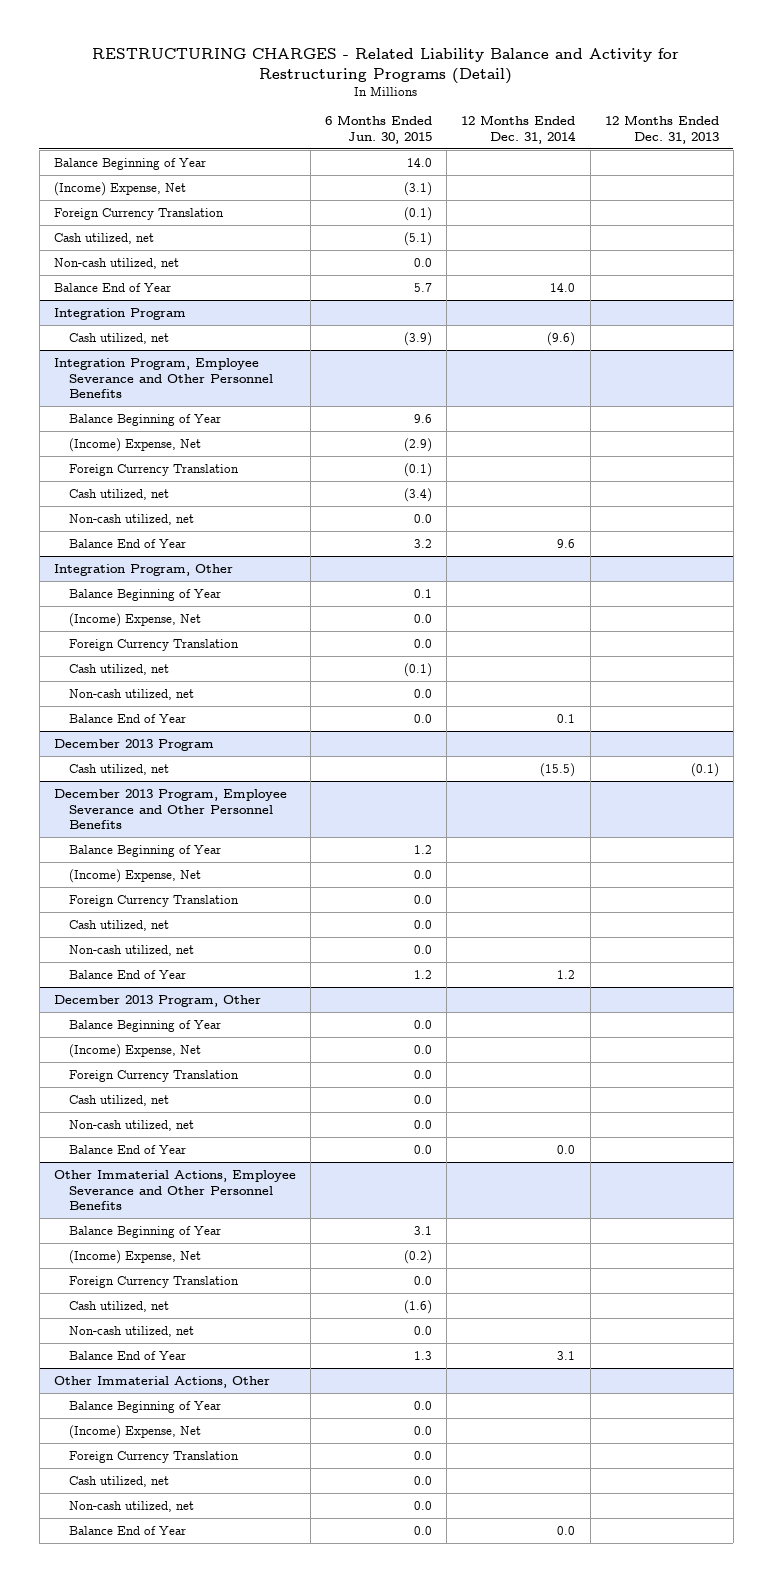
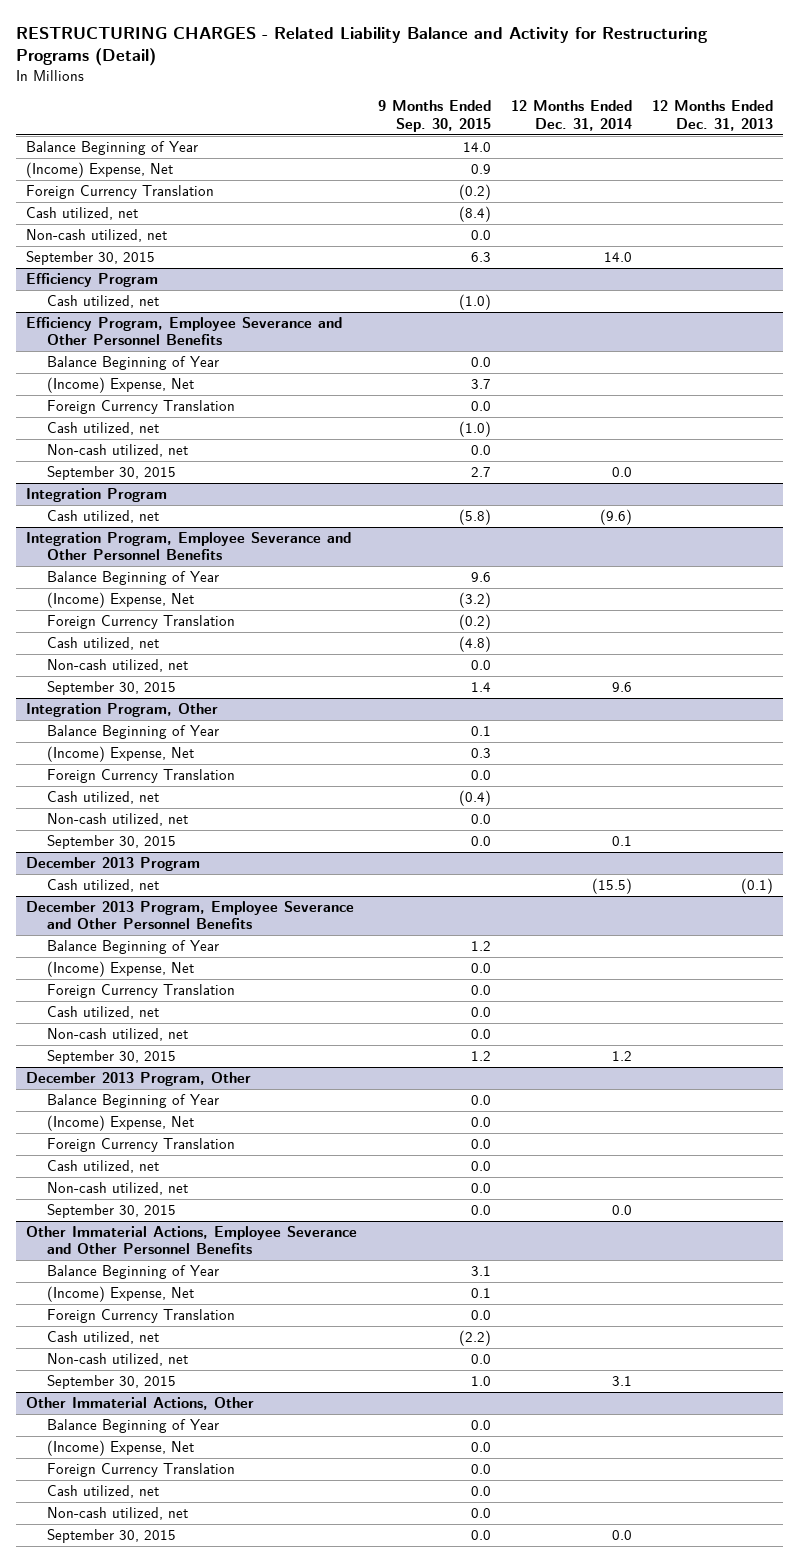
- | 6 Months Ended Jun. 30, 2015 | 12 Months Ended Dec. 31, 2014 | 12 Months Ended Dec. 31, 2013
+ | 9 Months Ended Sep. 30, 2015 | 12 Months Ended Dec. 31, 2014 | 12 Months Ended Dec. 31, 2013
- Balance End of Year | 5.7 | 14.0 |
+ September 30, 2015 | 6.3 | 14.0 |
+ Efficiency Program
+ Cash utilized, net | (1.0) | |
+ Efficiency Program, Employee Severance and Other Personnel Benefits
+ Balance Beginning of Year | 0.0 | |
+ (Income) Expense, Net | 3.7 | |
+ Foreign Currency Translation | 0.0 | |
+ Cash utilized, net | (1.0) | |
+ Non-cash utilized, net | 0.0 | |
+ September 30, 2015 | 2.7 | 0.0 |
@ Integration Program, Employee Severance and Other Personnel Benefits
- Balance End of Year | 3.2 | 9.6 |
+ September 30, 2015 | 1.4 | 9.6 |
@ Integration Program, Other
- Balance End of Year | 0.0 | 0.1 |
+ September 30, 2015 | 0.0 | 0.1 |
@ December 2013 Program, Employee Severance and Other Personnel Benefits
- Balance End of Year | 1.2 | 1.2 |
+ September 30, 2015 | 1.2 | 1.2 |
@ December 2013 Program, Other
- Balance End of Year | 0.0 | 0.0 |
+ September 30, 2015 | 0.0 | 0.0 |
@ Other Immaterial Actions, Employee Severance and Other Personnel Benefits
- Balance End of Year | 1.3 | 3.1 |
+ September 30, 2015 | 1.0 | 3.1 |
@ Other Immaterial Actions, Other
- Balance End of Year | 0.0 | 0.0 |
+ September 30, 2015 | 0.0 | 0.0 |

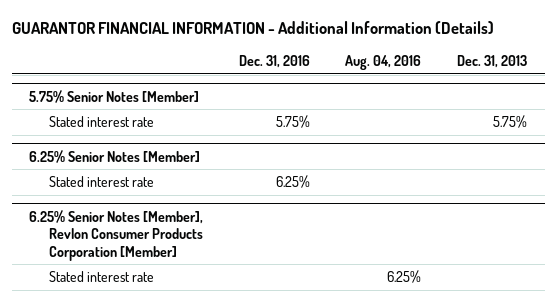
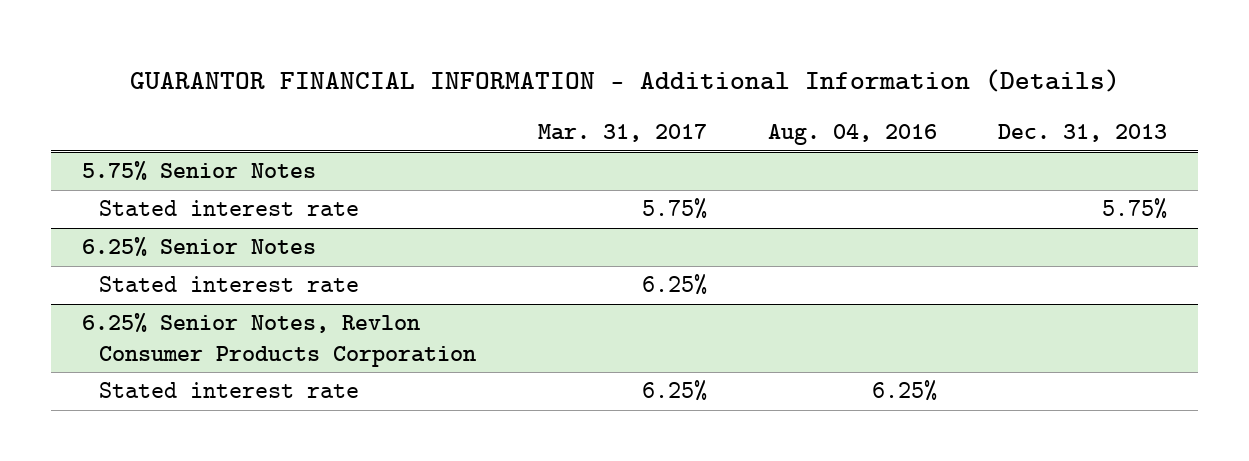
- | Dec. 31, 2016 | Aug. 04, 2016 | Dec. 31, 2013
+ | Mar. 31, 2017 | Aug. 04, 2016 | Dec. 31, 2013
- 5.75% Senior Notes [Member]
+ 5.75% Senior Notes
- 6.25% Senior Notes [Member]
+ 6.25% Senior Notes
- 6.25% Senior Notes [Member], Revlon Consumer Products Corporation [Member]
+ 6.25% Senior Notes, Revlon Consumer Products Corporation

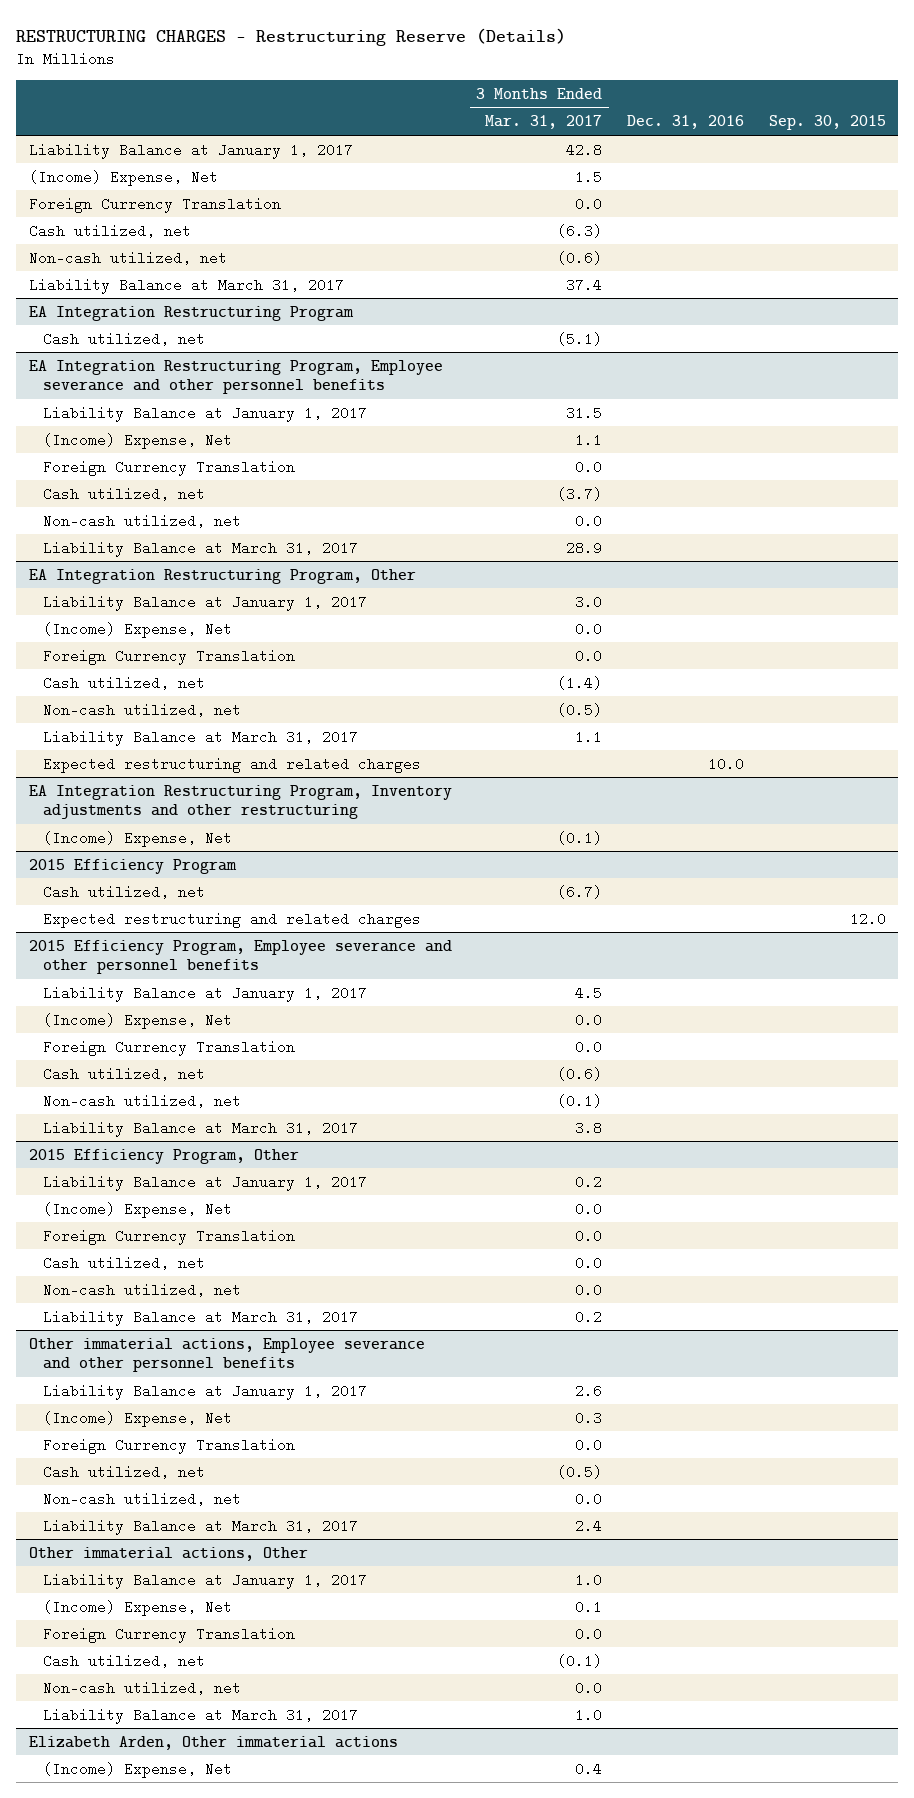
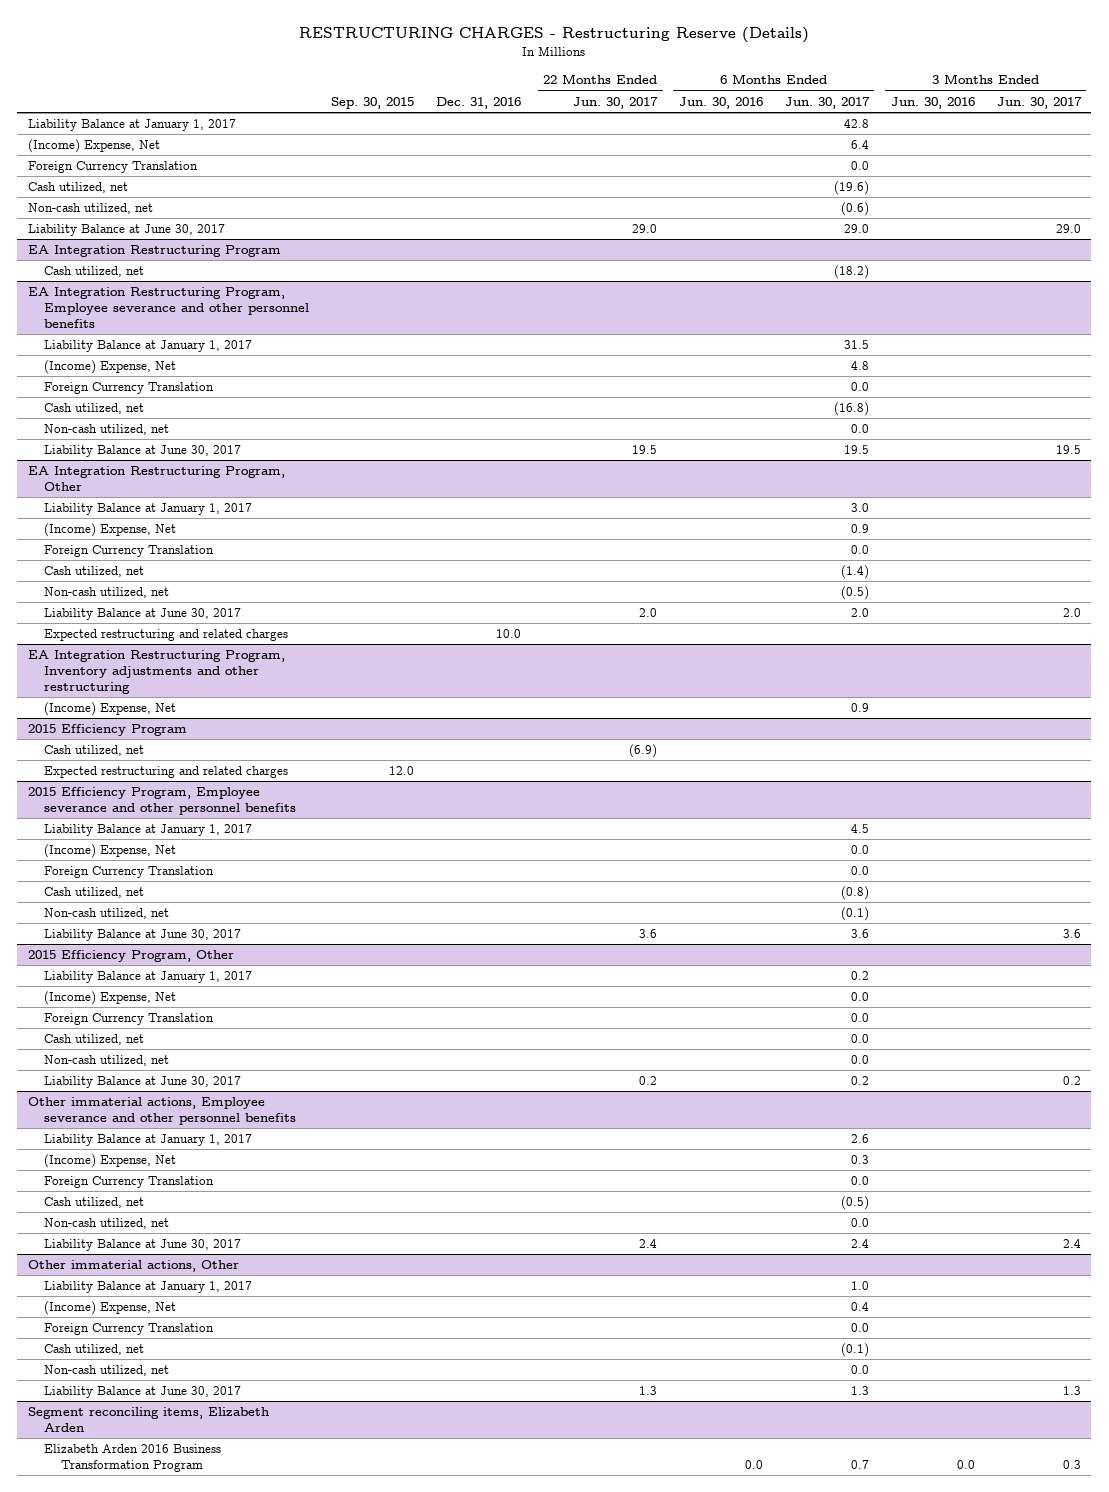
- | 3 Months Ended Mar. 31, 2017 | Dec. 31, 2016 | Sep. 30, 2015
+ | Sep. 30, 2015 | Dec. 31, 2016 | 22 Months Ended Jun. 30, 2017 | 6 Months Ended Jun. 30, 2016 | 6 Months Ended Jun. 30, 2017 | 3 Months Ended Jun. 30, 2016 | 3 Months Ended Jun. 30, 2017
- Liability Balance at March 31, 2017 | 37.4 | |
+ Liability Balance at June 30, 2017 | | | 29.0 | | 29.0 | | 29.0
@ EA Integration Restructuring Program, Employee severance and other personnel benefits
- Liability Balance at March 31, 2017 | 28.9 | |
+ Liability Balance at June 30, 2017 | | | 19.5 | | 19.5 | | 19.5
@ EA Integration Restructuring Program, Other
- Liability Balance at March 31, 2017 | 1.1 | |
+ Liability Balance at June 30, 2017 | | | 2.0 | | 2.0 | | 2.0
@ 2015 Efficiency Program, Employee severance and other personnel benefits
- Liability Balance at March 31, 2017 | 3.8 | |
+ Liability Balance at June 30, 2017 | | | 3.6 | | 3.6 | | 3.6
@ 2015 Efficiency Program, Other
- Liability Balance at March 31, 2017 | 0.2 | |
+ Liability Balance at June 30, 2017 | | | 0.2 | | 0.2 | | 0.2
@ Other immaterial actions, Employee severance and other personnel benefits
- Liability Balance at March 31, 2017 | 2.4 | |
+ Liability Balance at June 30, 2017 | | | 2.4 | | 2.4 | | 2.4
@ Other immaterial actions, Other
- Liability Balance at March 31, 2017 | 1.0 | |
- Elizabeth Arden, Other immaterial actions
- (Income) Expense, Net | 0.4 | |
@ Other immaterial actions, Other
+ Liability Balance at June 30, 2017 | | | 1.3 | | 1.3 | | 1.3
+ Segment reconciling items, Elizabeth Arden
+ Elizabeth Arden 2016 Business Transformation Program | | | | 0.0 | 0.7 | 0.0 | 0.3

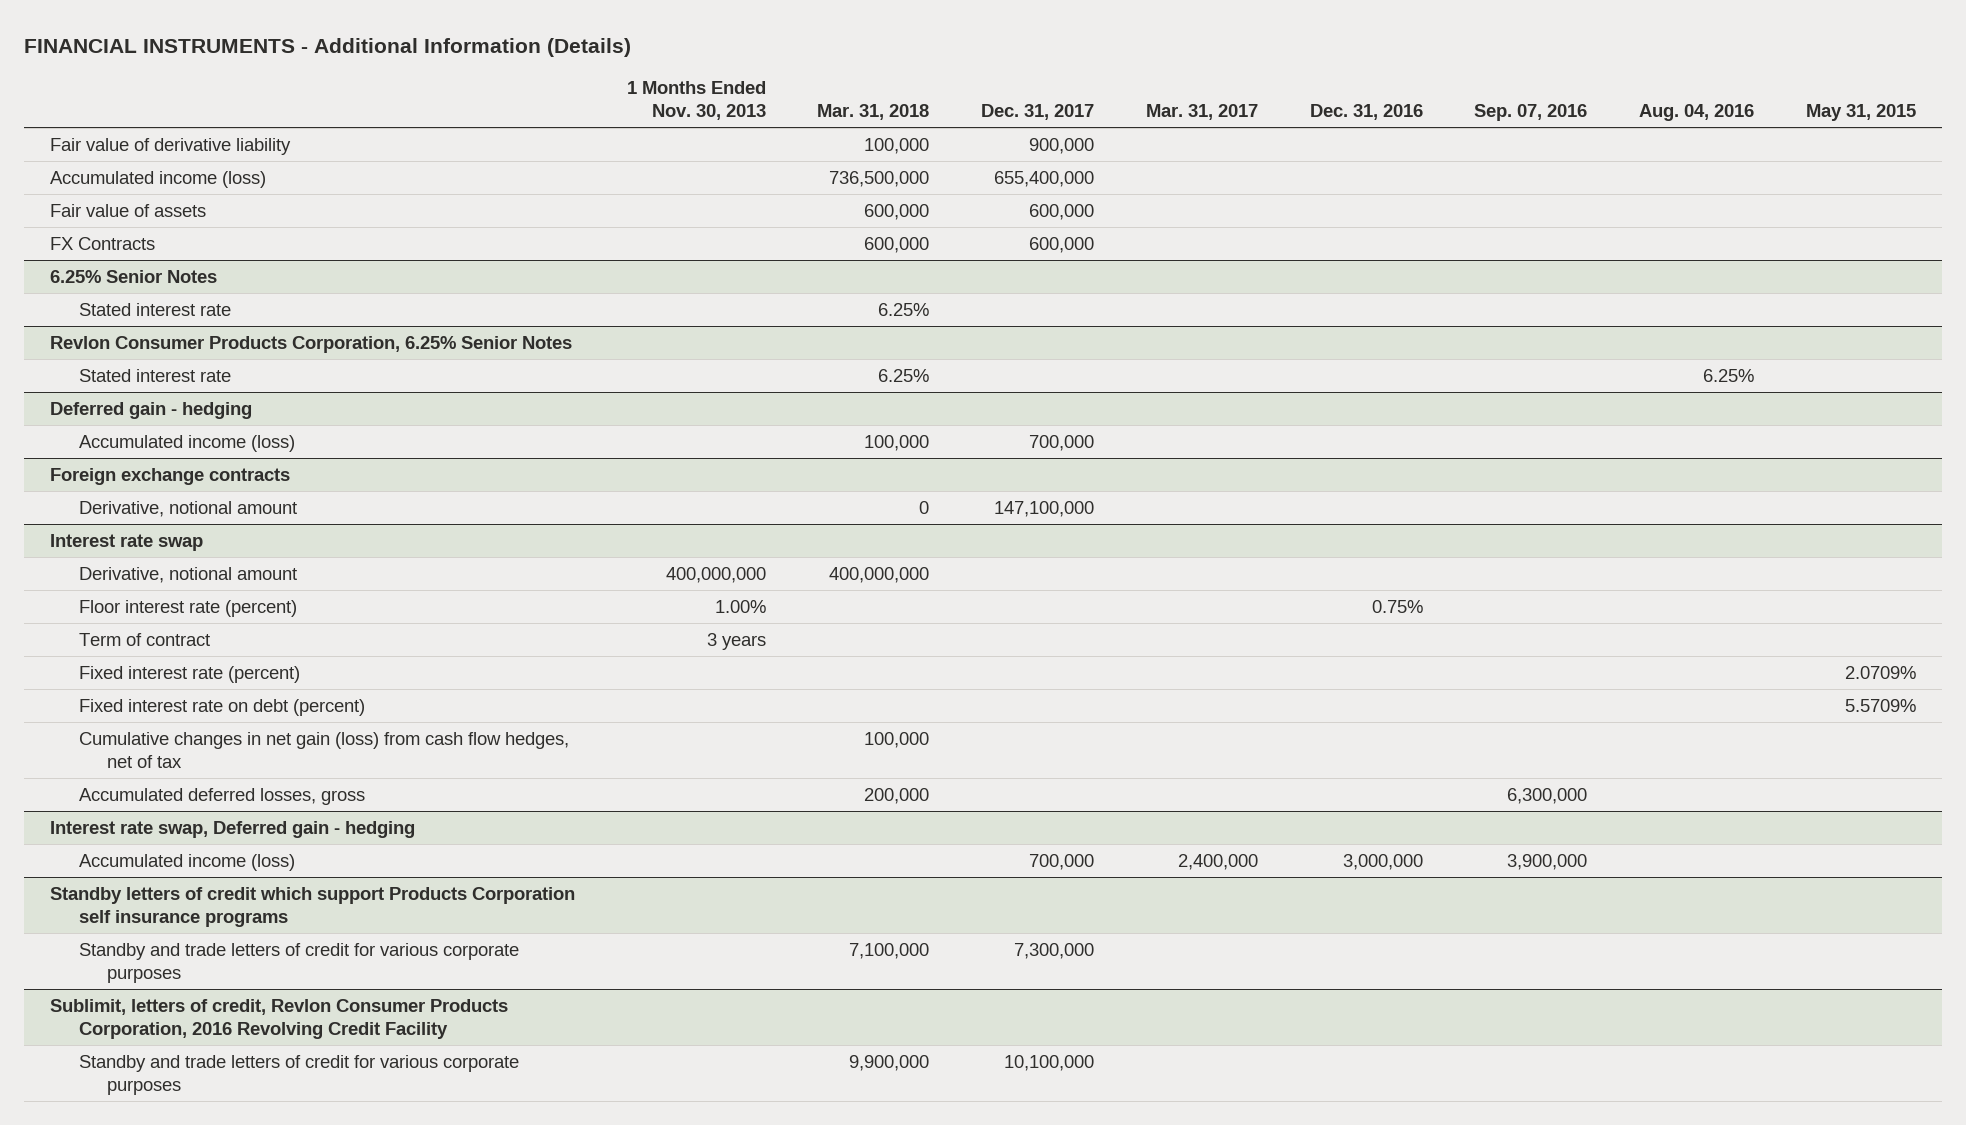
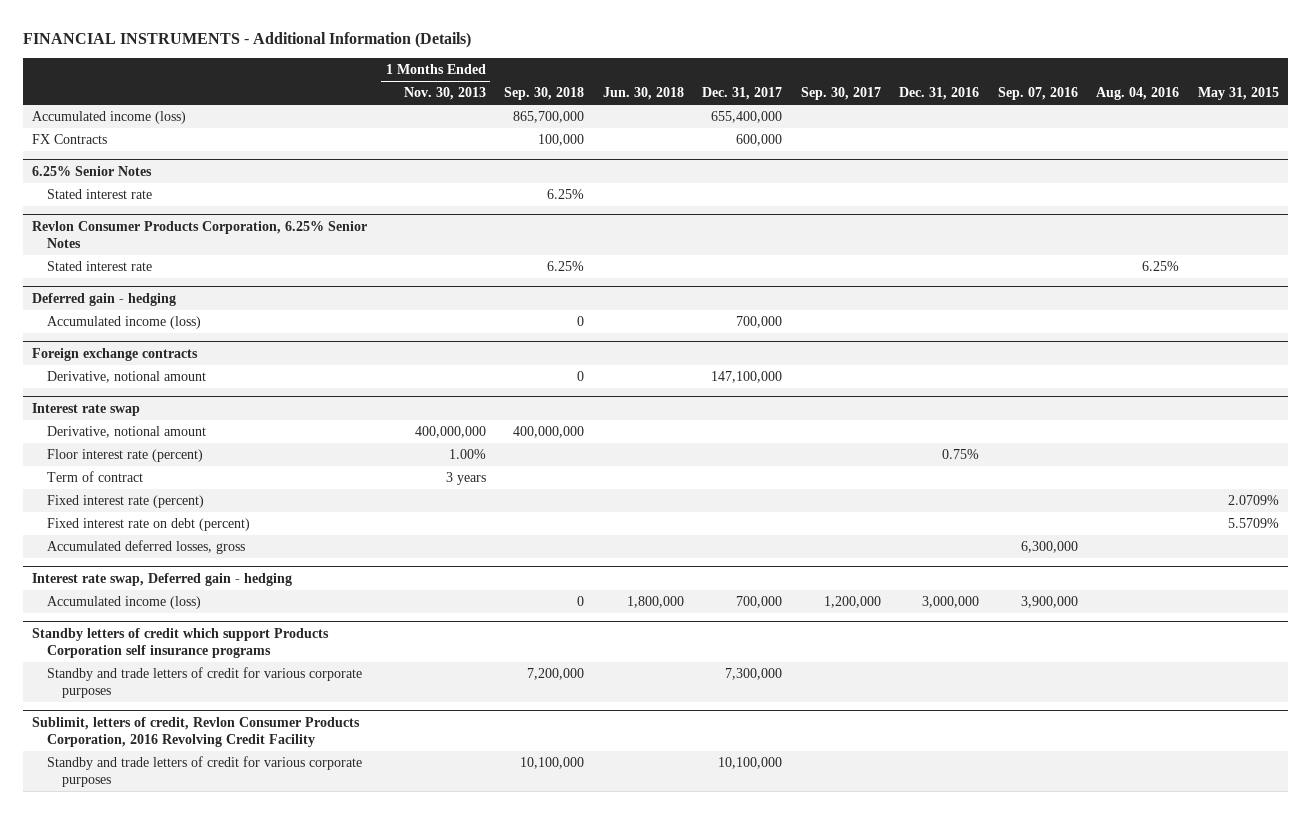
- | 1 Months Ended Nov. 30, 2013 | Mar. 31, 2018 | Dec. 31, 2017 | Mar. 31, 2017 | Dec. 31, 2016 | Sep. 07, 2016 | Aug. 04, 2016 | May 31, 2015
+ | 1 Months Ended Nov. 30, 2013 | Sep. 30, 2018 | Jun. 30, 2018 | Dec. 31, 2017 | Sep. 30, 2017 | Dec. 31, 2016 | Sep. 07, 2016 | Aug. 04, 2016 | May 31, 2015
- Fair value of derivative liability | | 100,000 | 900,000 | | | | |
- Fair value of assets | | 600,000 | 600,000 | | | | |
@ Interest rate swap
- Cumulative changes in net gain (loss) from cash flow hedges, net of tax | | 100,000 | | | | | |

